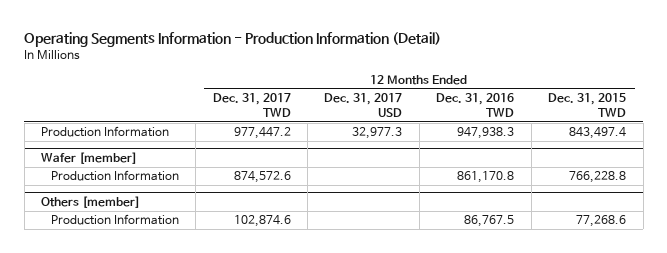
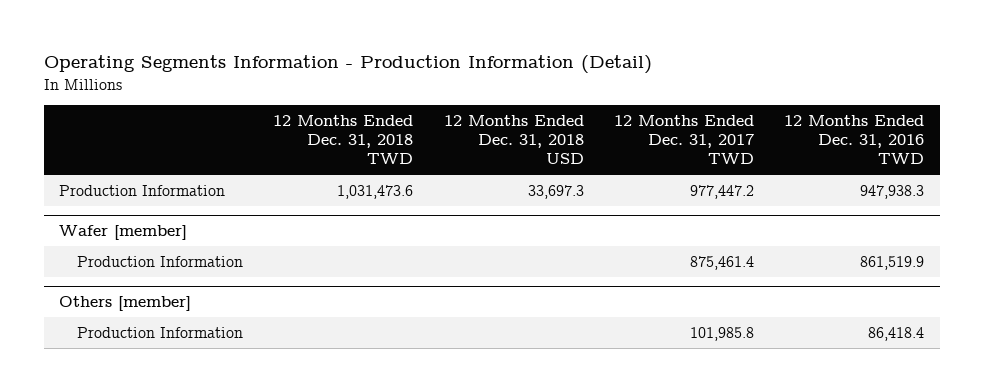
- | 12 Months Ended Dec. 31, 2017 TWD | 12 Months Ended Dec. 31, 2017 USD | 12 Months Ended Dec. 31, 2016 TWD | 12 Months Ended Dec. 31, 2015 TWD
+ | 12 Months Ended Dec. 31, 2018 TWD | 12 Months Ended Dec. 31, 2018 USD | 12 Months Ended Dec. 31, 2017 TWD | 12 Months Ended Dec. 31, 2016 TWD
@ Wafer [member]
- Production Information | 874,572.6 | | 861,170.8 | 766,228.8
+ Production Information | | | 875,461.4 | 861,519.9
@ Others [member]
- Production Information | 102,874.6 | | 86,767.5 | 77,268.6
+ Production Information | | | 101,985.8 | 86,418.4

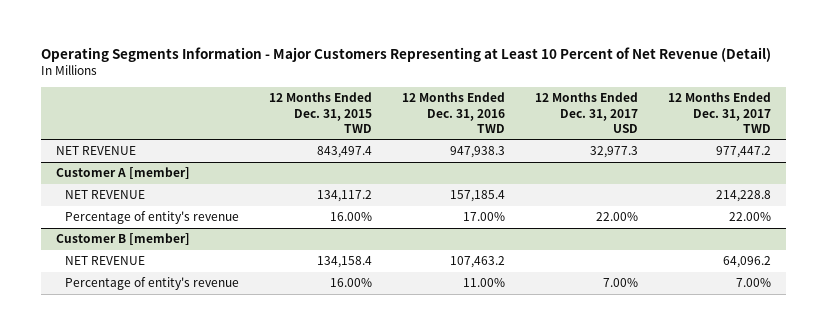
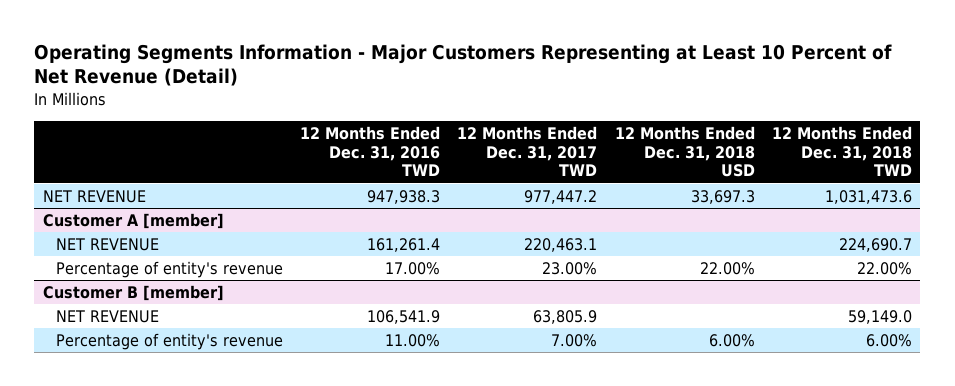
- | 12 Months Ended Dec. 31, 2015 TWD | 12 Months Ended Dec. 31, 2016 TWD | 12 Months Ended Dec. 31, 2017 USD | 12 Months Ended Dec. 31, 2017 TWD
+ | 12 Months Ended Dec. 31, 2016 TWD | 12 Months Ended Dec. 31, 2017 TWD | 12 Months Ended Dec. 31, 2018 USD | 12 Months Ended Dec. 31, 2018 TWD
@ Customer A [member]
- NET REVENUE | 134,117.2 | 157,185.4 | | 214,228.8
- Percentage of entity's revenue | 16.00% | 17.00% | 22.00% | 22.00%
+ NET REVENUE | 161,261.4 | 220,463.1 | | 224,690.7
+ Percentage of entity's revenue | 17.00% | 23.00% | 22.00% | 22.00%
@ Customer B [member]
- NET REVENUE | 134,158.4 | 107,463.2 | | 64,096.2
+ NET REVENUE | 106,541.9 | 63,805.9 | | 59,149.0

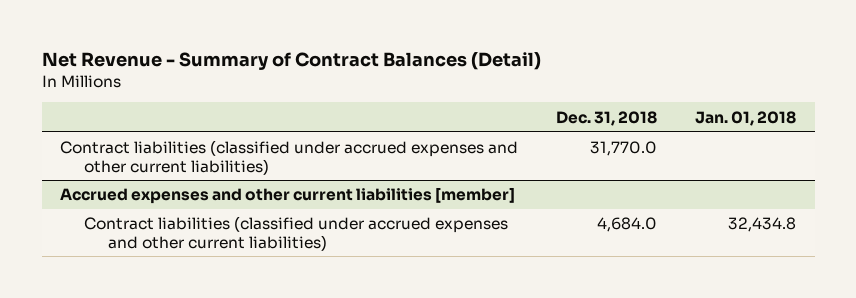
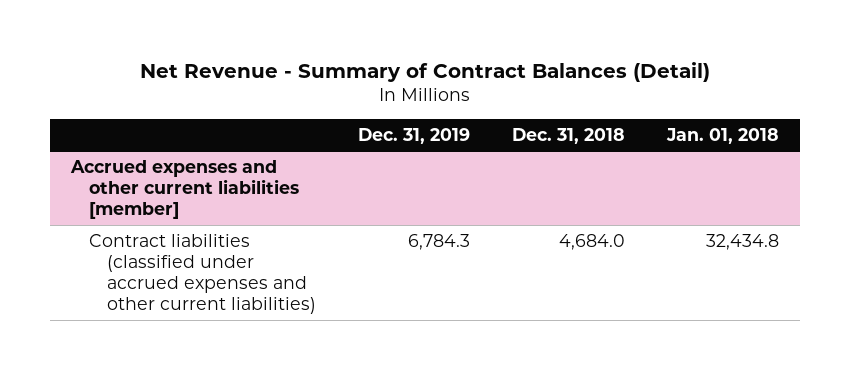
- | Dec. 31, 2018 | Jan. 01, 2018
+ | Dec. 31, 2019 | Dec. 31, 2018 | Jan. 01, 2018
- Contract liabilities (classified under accrued expenses and other current liabilities) | 31,770.0 |

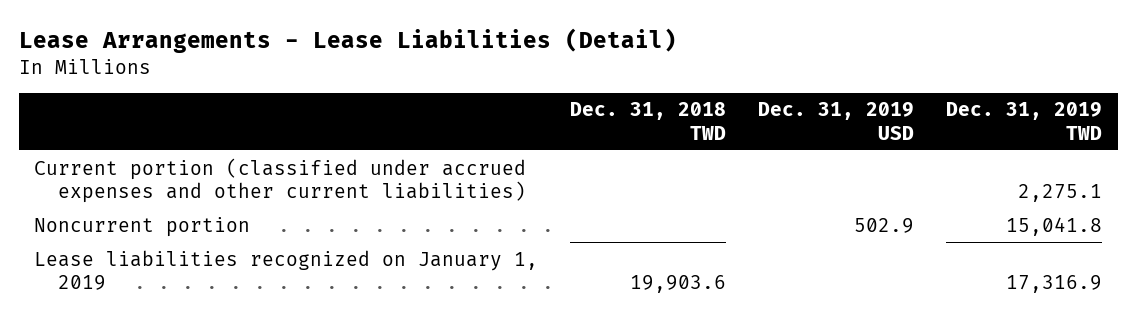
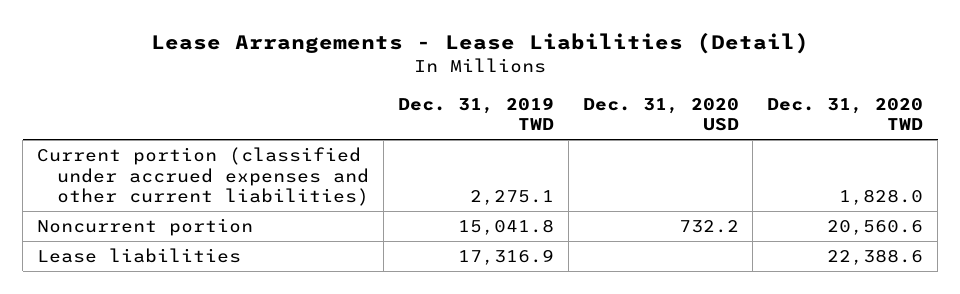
- | Dec. 31, 2018 TWD | Dec. 31, 2019 USD | Dec. 31, 2019 TWD
+ | Dec. 31, 2019 TWD | Dec. 31, 2020 USD | Dec. 31, 2020 TWD
- Lease liabilities recognized on January 1, 2019 | 19,903.6 | | 17,316.9
+ Lease liabilities | 17,316.9 | | 22,388.6

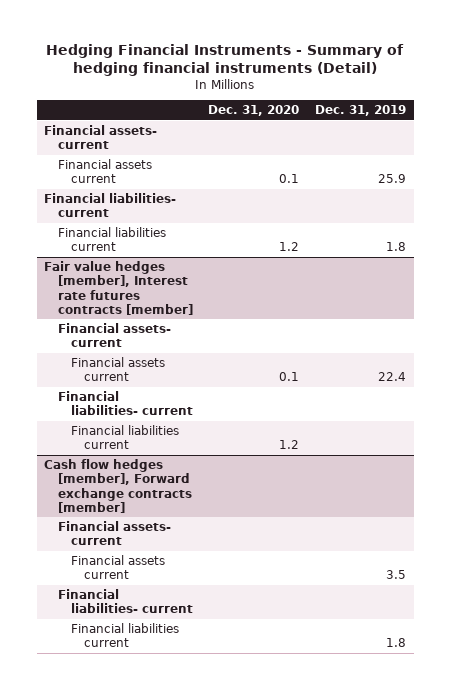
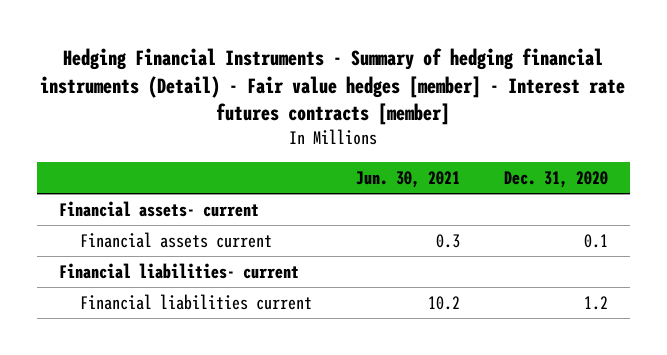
- Hedging Financial Instruments - Summary of hedging financial instruments (Detail)
+ Hedging Financial Instruments - Summary of hedging financial instruments (Detail) - Fair value hedges [member] - Interest rate futures contracts [member]
- | Dec. 31, 2020 | Dec. 31, 2019
+ | Jun. 30, 2021 | Dec. 31, 2020
- Fair value hedges [member], Interest rate futures contracts [member]
- Financial assets- current
- Financial assets current | 0.1 | 22.4
- Financial liabilities- current
- Financial liabilities current | 1.2 |
- Cash flow hedges [member], Forward exchange contracts [member]
- Financial assets- current
- Financial assets current | | 3.5
- Financial liabilities- current
- Financial liabilities current | | 1.8

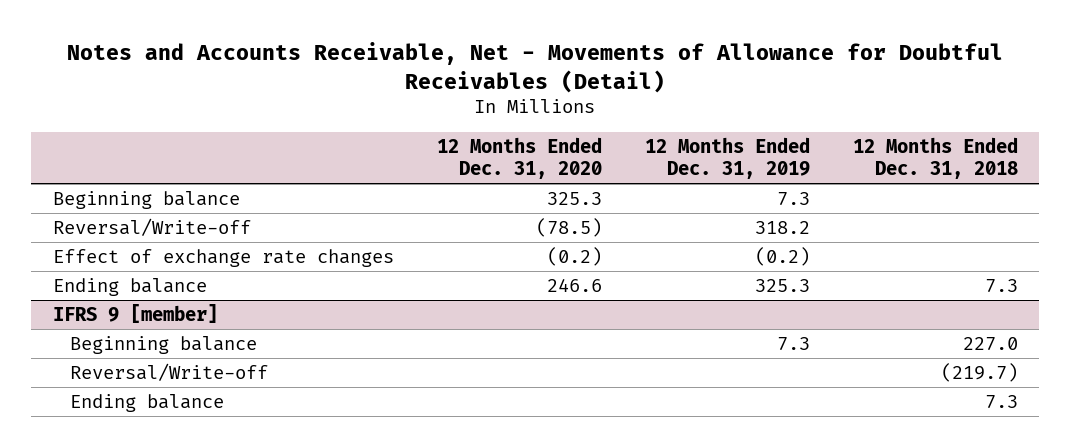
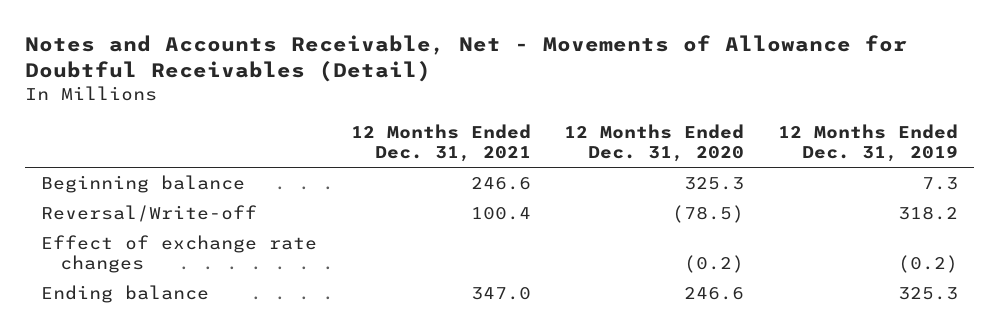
- | 12 Months Ended Dec. 31, 2020 | 12 Months Ended Dec. 31, 2019 | 12 Months Ended Dec. 31, 2018
+ | 12 Months Ended Dec. 31, 2021 | 12 Months Ended Dec. 31, 2020 | 12 Months Ended Dec. 31, 2019
- IFRS 9 [member]
- Beginning balance | | 7.3 | 227.0
- Reversal/Write-off | | | (219.7)
- Ending balance | | | 7.3

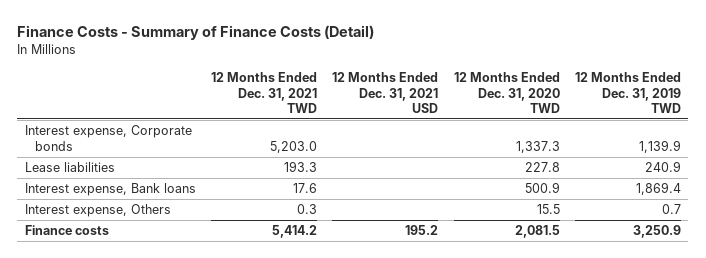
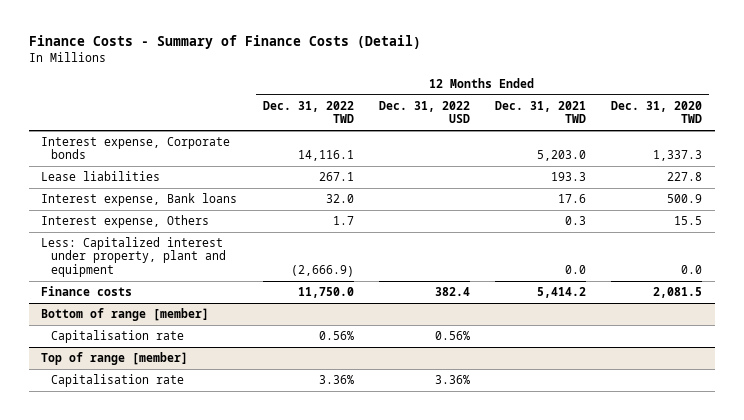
- | 12 Months Ended Dec. 31, 2021 TWD | 12 Months Ended Dec. 31, 2021 USD | 12 Months Ended Dec. 31, 2020 TWD | 12 Months Ended Dec. 31, 2019 TWD
+ | 12 Months Ended Dec. 31, 2022 TWD | 12 Months Ended Dec. 31, 2022 USD | 12 Months Ended Dec. 31, 2021 TWD | 12 Months Ended Dec. 31, 2020 TWD
+ Less: Capitalized interest under property, plant and equipment | (2,666.9) | | 0.0 | 0.0
+ Bottom of range [member]
+ Capitalisation rate | 0.56% | 0.56% | |
+ Top of range [member]
+ Capitalisation rate | 3.36% | 3.36% | |

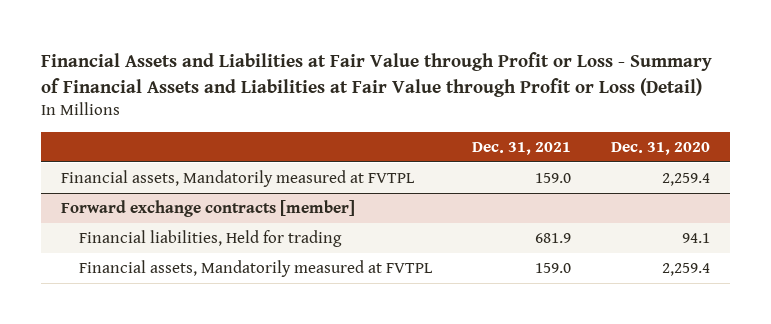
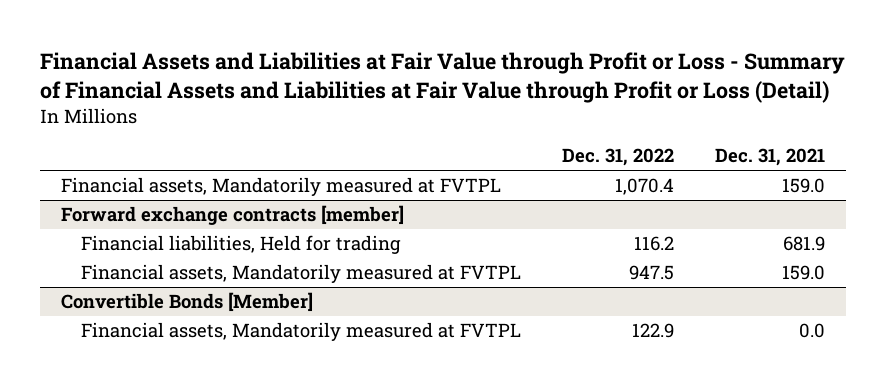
- | Dec. 31, 2021 | Dec. 31, 2020
+ | Dec. 31, 2022 | Dec. 31, 2021
+ Convertible Bonds [Member]
+ Financial assets, Mandatorily measured at FVTPL | 122.9 | 0.0

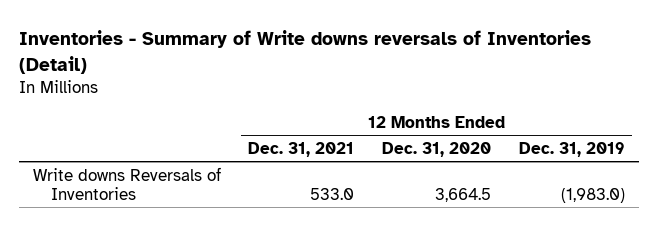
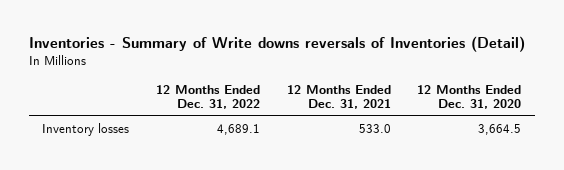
- | 12 Months Ended Dec. 31, 2021 | 12 Months Ended Dec. 31, 2020 | 12 Months Ended Dec. 31, 2019
+ | 12 Months Ended Dec. 31, 2022 | 12 Months Ended Dec. 31, 2021 | 12 Months Ended Dec. 31, 2020
- Write downs Reversals of Inventories | 533.0 | 3,664.5 | (1,983.0)
+ Inventory losses | 4,689.1 | 533.0 | 3,664.5

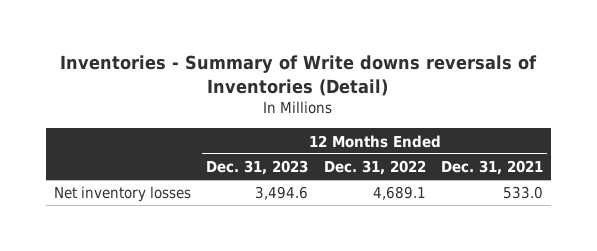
- | 12 Months Ended Dec. 31, 2022 | 12 Months Ended Dec. 31, 2021 | 12 Months Ended Dec. 31, 2020
+ | 12 Months Ended Dec. 31, 2023 | 12 Months Ended Dec. 31, 2022 | 12 Months Ended Dec. 31, 2021
- Inventory losses | 4,689.1 | 533.0 | 3,664.5
+ Net inventory losses | 3,494.6 | 4,689.1 | 533.0

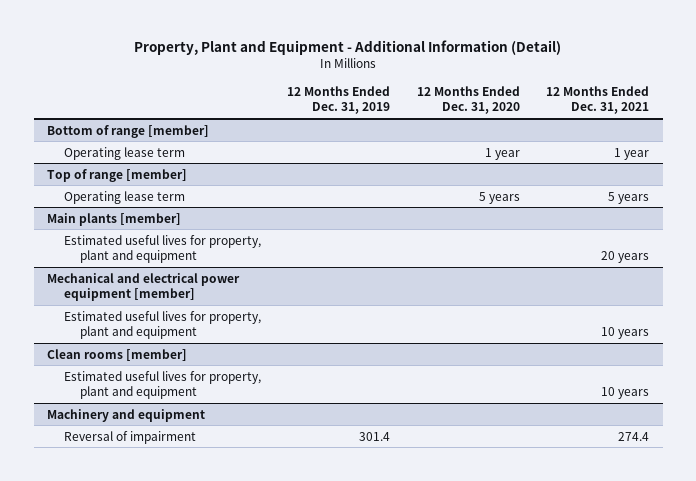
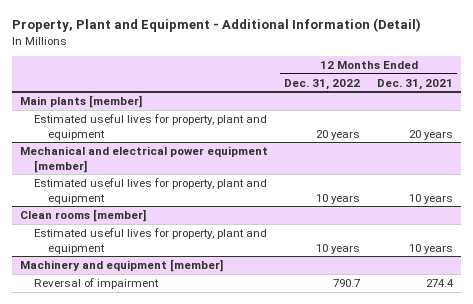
- | 12 Months Ended Dec. 31, 2019 | 12 Months Ended Dec. 31, 2020 | 12 Months Ended Dec. 31, 2021
+ | 12 Months Ended Dec. 31, 2022 | 12 Months Ended Dec. 31, 2021
- Bottom of range [member]
- Operating lease term | | 1 year | 1 year
- Top of range [member]
- Operating lease term | | 5 years | 5 years
- Machinery and equipment
+ Machinery and equipment [member]

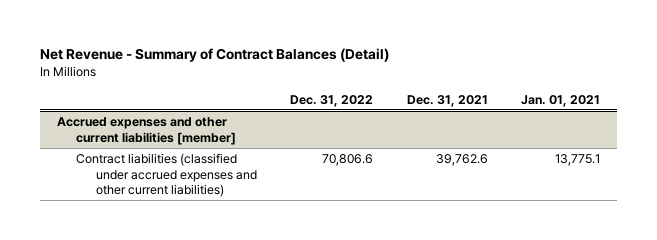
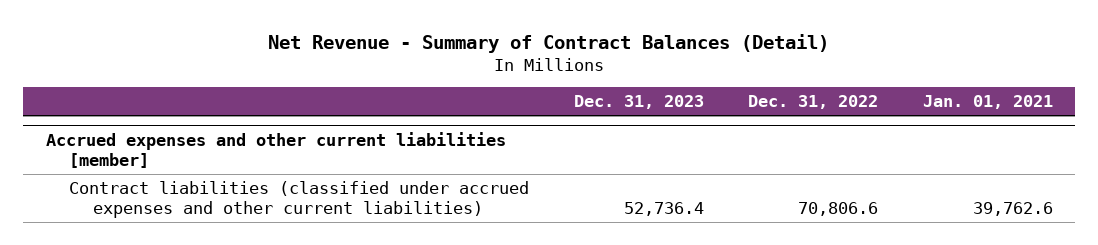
- | Dec. 31, 2022 | Dec. 31, 2021 | Jan. 01, 2021
+ | Dec. 31, 2023 | Dec. 31, 2022 | Jan. 01, 2021
@ Accrued expenses and other current liabilities [member]
- Contract liabilities (classified under accrued expenses and other current liabilities) | 70,806.6 | 39,762.6 | 13,775.1
+ Contract liabilities (classified under accrued expenses and other current liabilities) | 52,736.4 | 70,806.6 | 39,762.6

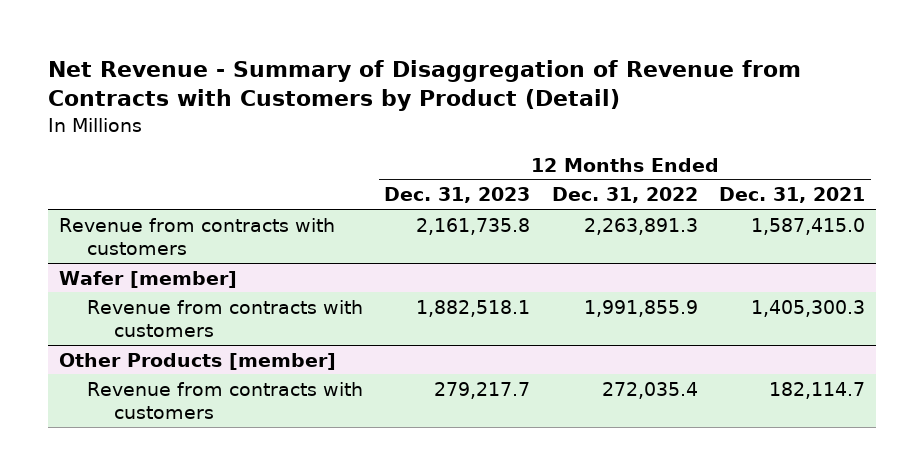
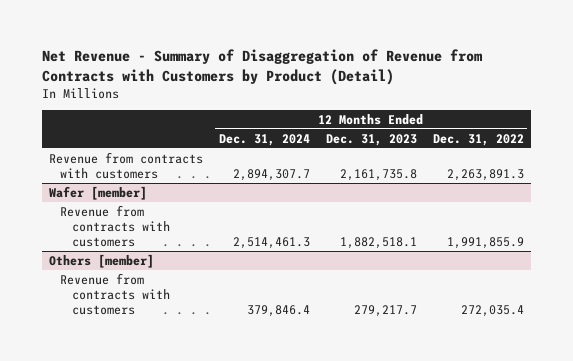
- | 12 Months Ended Dec. 31, 2023 | 12 Months Ended Dec. 31, 2022 | 12 Months Ended Dec. 31, 2021
+ | 12 Months Ended Dec. 31, 2024 | 12 Months Ended Dec. 31, 2023 | 12 Months Ended Dec. 31, 2022
- Other Products [member]
+ Others [member]

